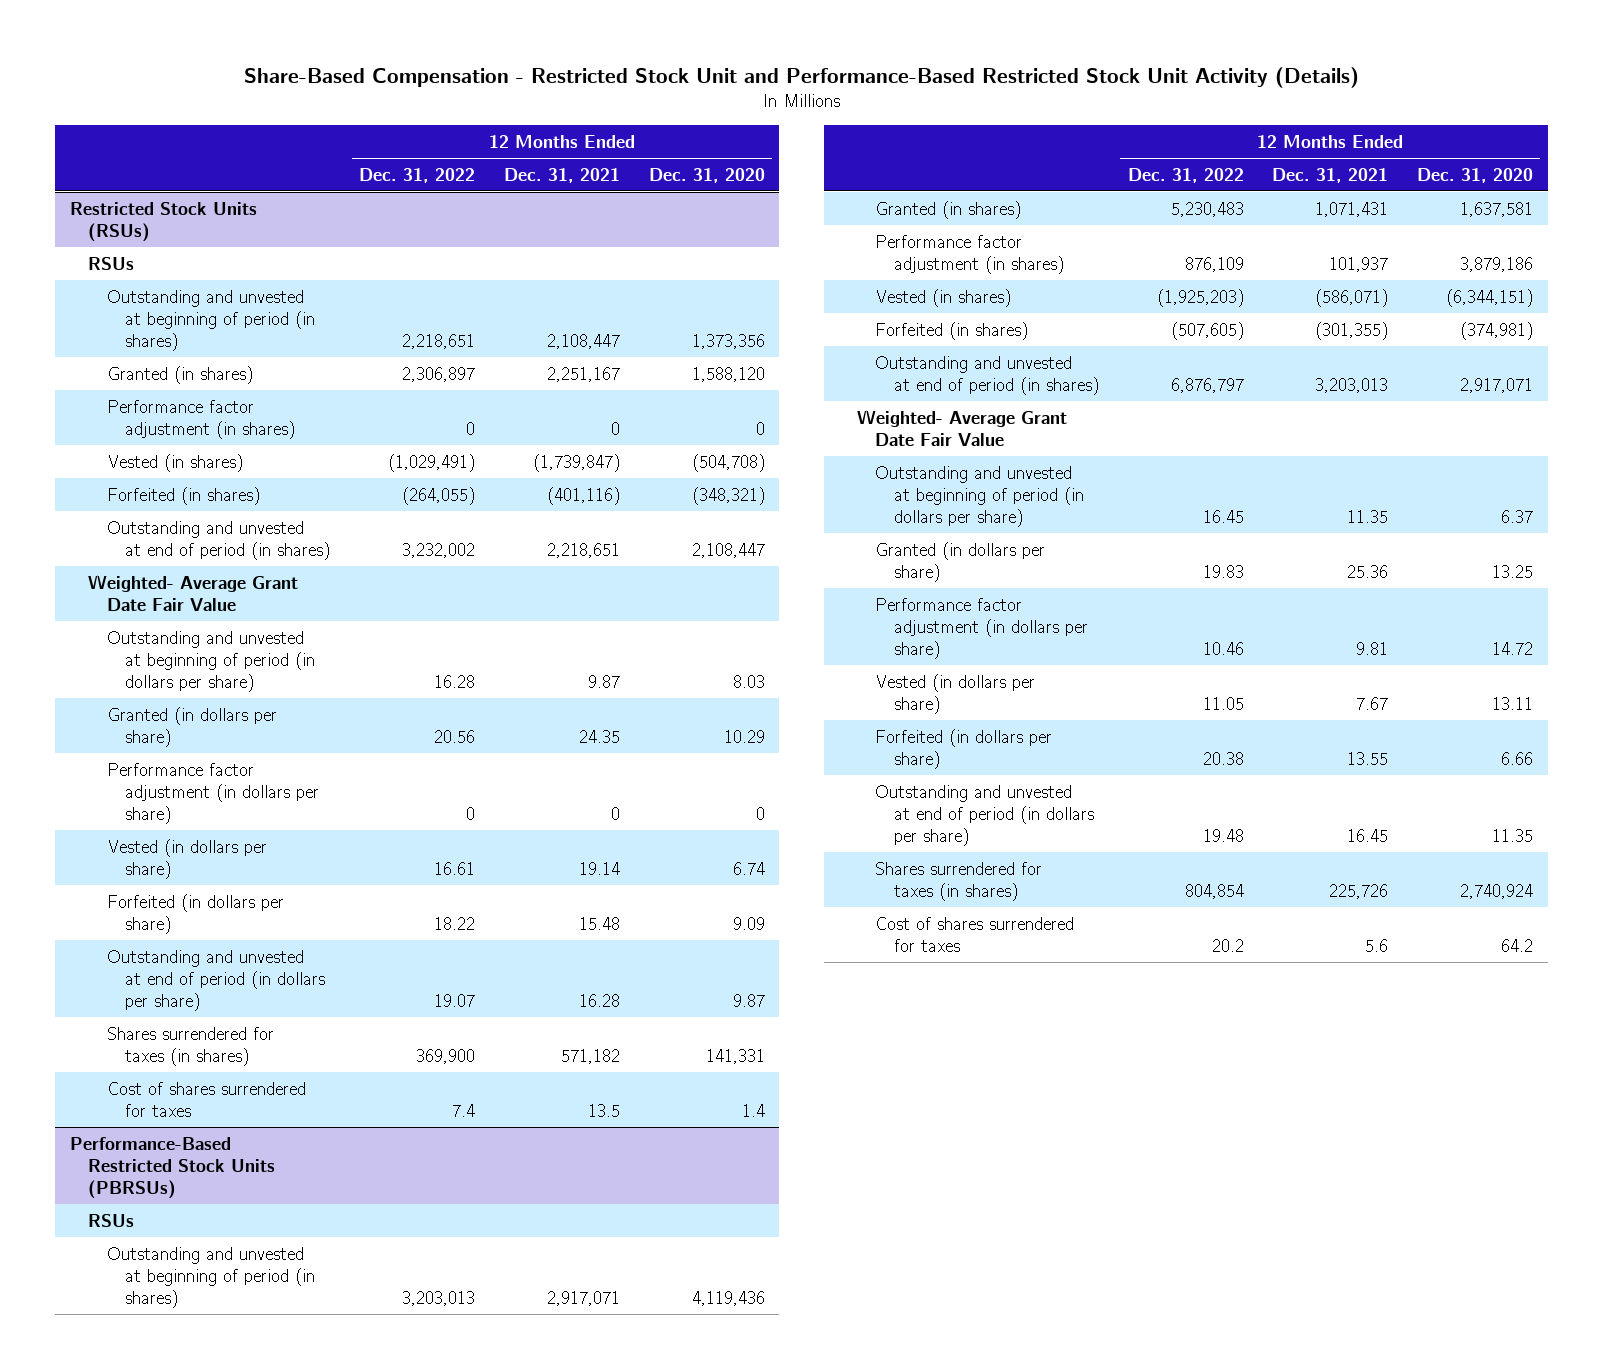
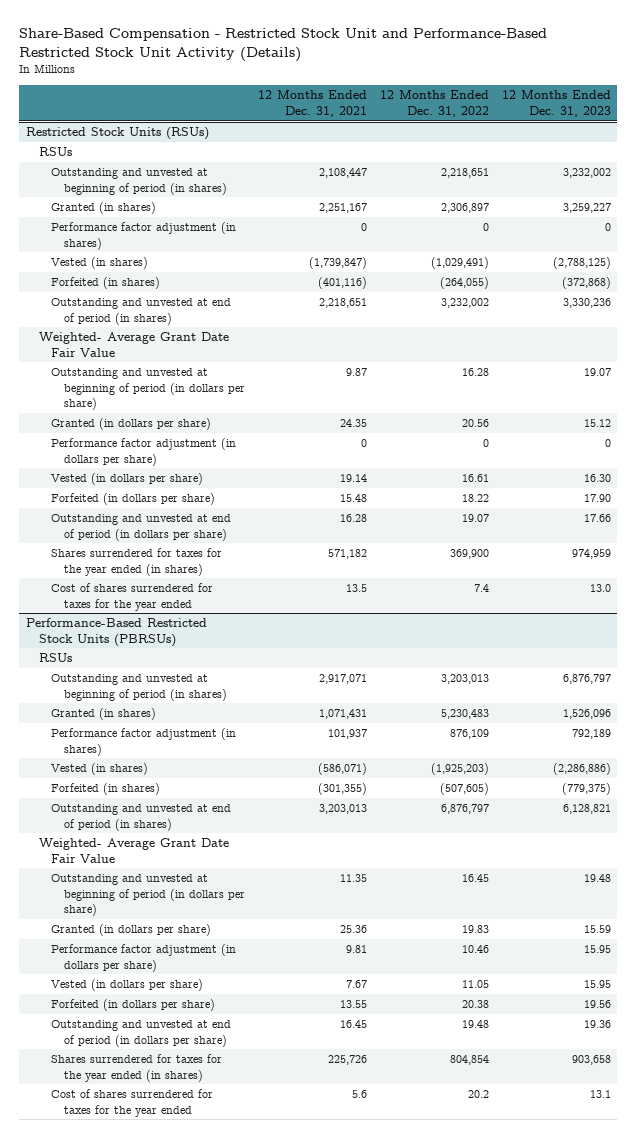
- | 12 Months Ended Dec. 31, 2022 | 12 Months Ended Dec. 31, 2021 | 12 Months Ended Dec. 31, 2020
+ | 12 Months Ended Dec. 31, 2021 | 12 Months Ended Dec. 31, 2022 | 12 Months Ended Dec. 31, 2023
@ Restricted Stock Units (RSUs)
- Shares surrendered for taxes (in shares) | 369,900 | 571,182 | 141,331
- Cost of shares surrendered for taxes | 7.4 | 13.5 | 1.4
+ Shares surrendered for taxes for the year ended (in shares) | 571,182 | 369,900 | 974,959
+ Cost of shares surrendered for taxes for the year ended | 13.5 | 7.4 | 13.0
@ Performance-Based Restricted Stock Units (PBRSUs)
- Shares surrendered for taxes (in shares) | 804,854 | 225,726 | 2,740,924
- Cost of shares surrendered for taxes | 20.2 | 5.6 | 64.2
+ Shares surrendered for taxes for the year ended (in shares) | 225,726 | 804,854 | 903,658
+ Cost of shares surrendered for taxes for the year ended | 5.6 | 20.2 | 13.1

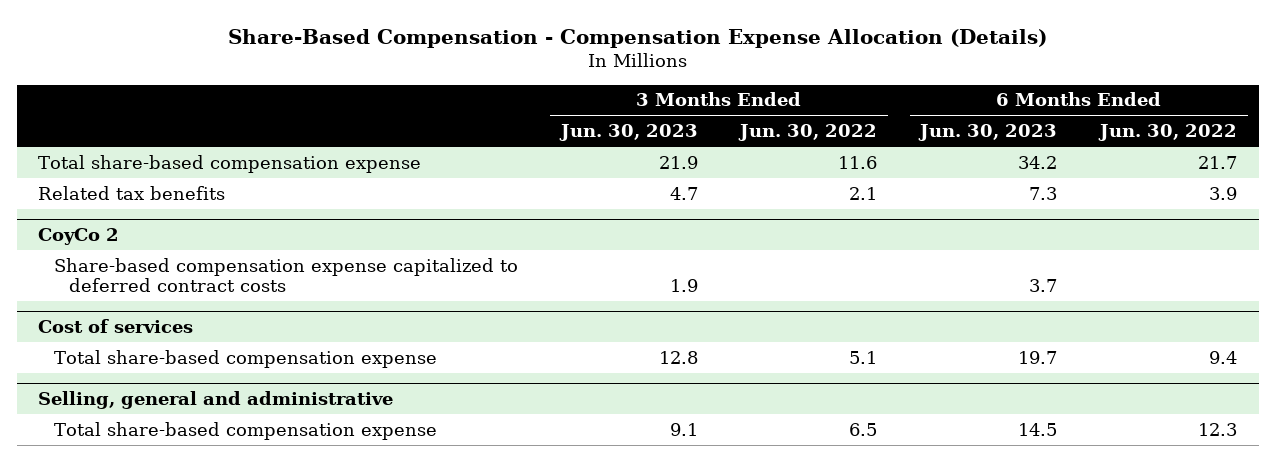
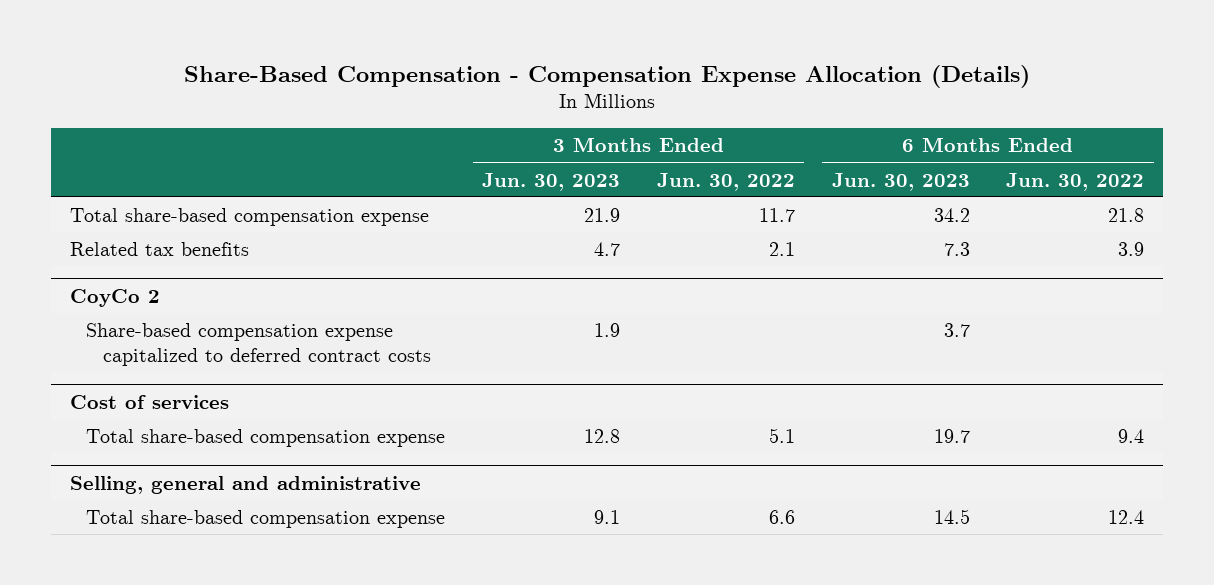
- Total share-based compensation expense | 21.9 | 11.6 | 34.2 | 21.7
+ Total share-based compensation expense | 21.9 | 11.7 | 34.2 | 21.8
@ Selling, general and administrative
- Total share-based compensation expense | 9.1 | 6.5 | 14.5 | 12.3
+ Total share-based compensation expense | 9.1 | 6.6 | 14.5 | 12.4

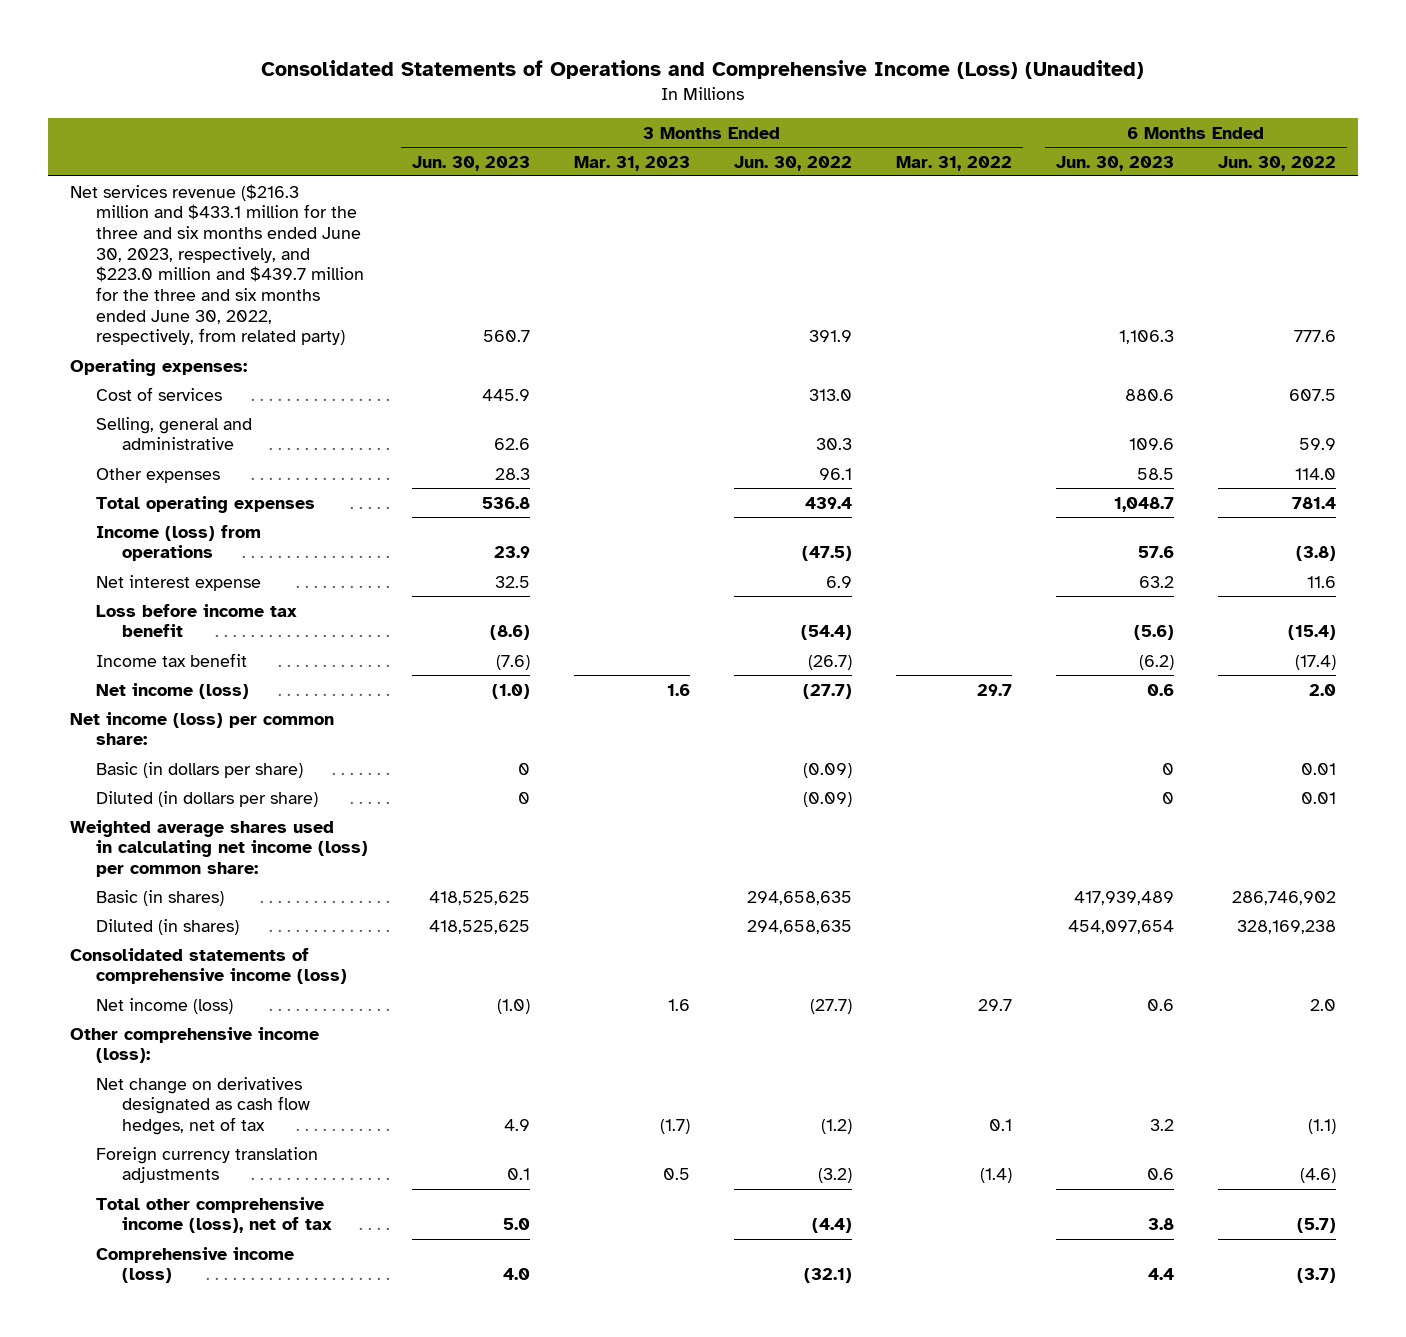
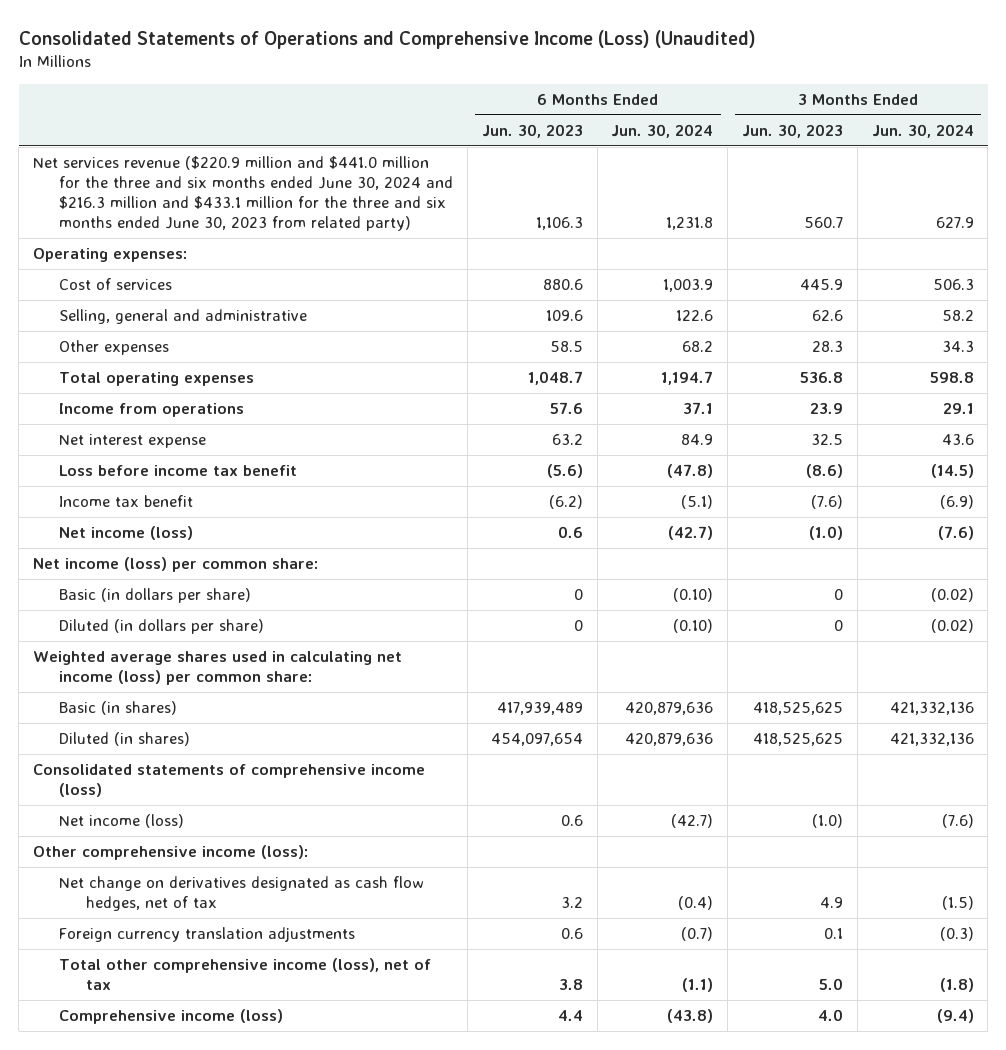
- | 3 Months Ended Jun. 30, 2023 | 3 Months Ended Mar. 31, 2023 | 3 Months Ended Jun. 30, 2022 | 3 Months Ended Mar. 31, 2022 | 6 Months Ended Jun. 30, 2023 | 6 Months Ended Jun. 30, 2022
+ | 6 Months Ended Jun. 30, 2023 | 6 Months Ended Jun. 30, 2024 | 3 Months Ended Jun. 30, 2023 | 3 Months Ended Jun. 30, 2024
- Net services revenue ($216.3 million and $433.1 million for the three and six months ended June 30, 2023, respectively, and $223.0 million and $439.7 million for the three and six months ended June 30, 2022, respectively, from related party) | 560.7 | | 391.9 | | 1,106.3 | 777.6
+ Net services revenue ($220.9 million and $441.0 million for the three and six months ended June 30, 2024 and $216.3 million and $433.1 million for the three and six months ended June 30, 2023 from related party) | 1,106.3 | 1,231.8 | 560.7 | 627.9
- Income (loss) from operations | 23.9 | | (47.5) | | 57.6 | (3.8)
+ Income from operations | 57.6 | 37.1 | 23.9 | 29.1

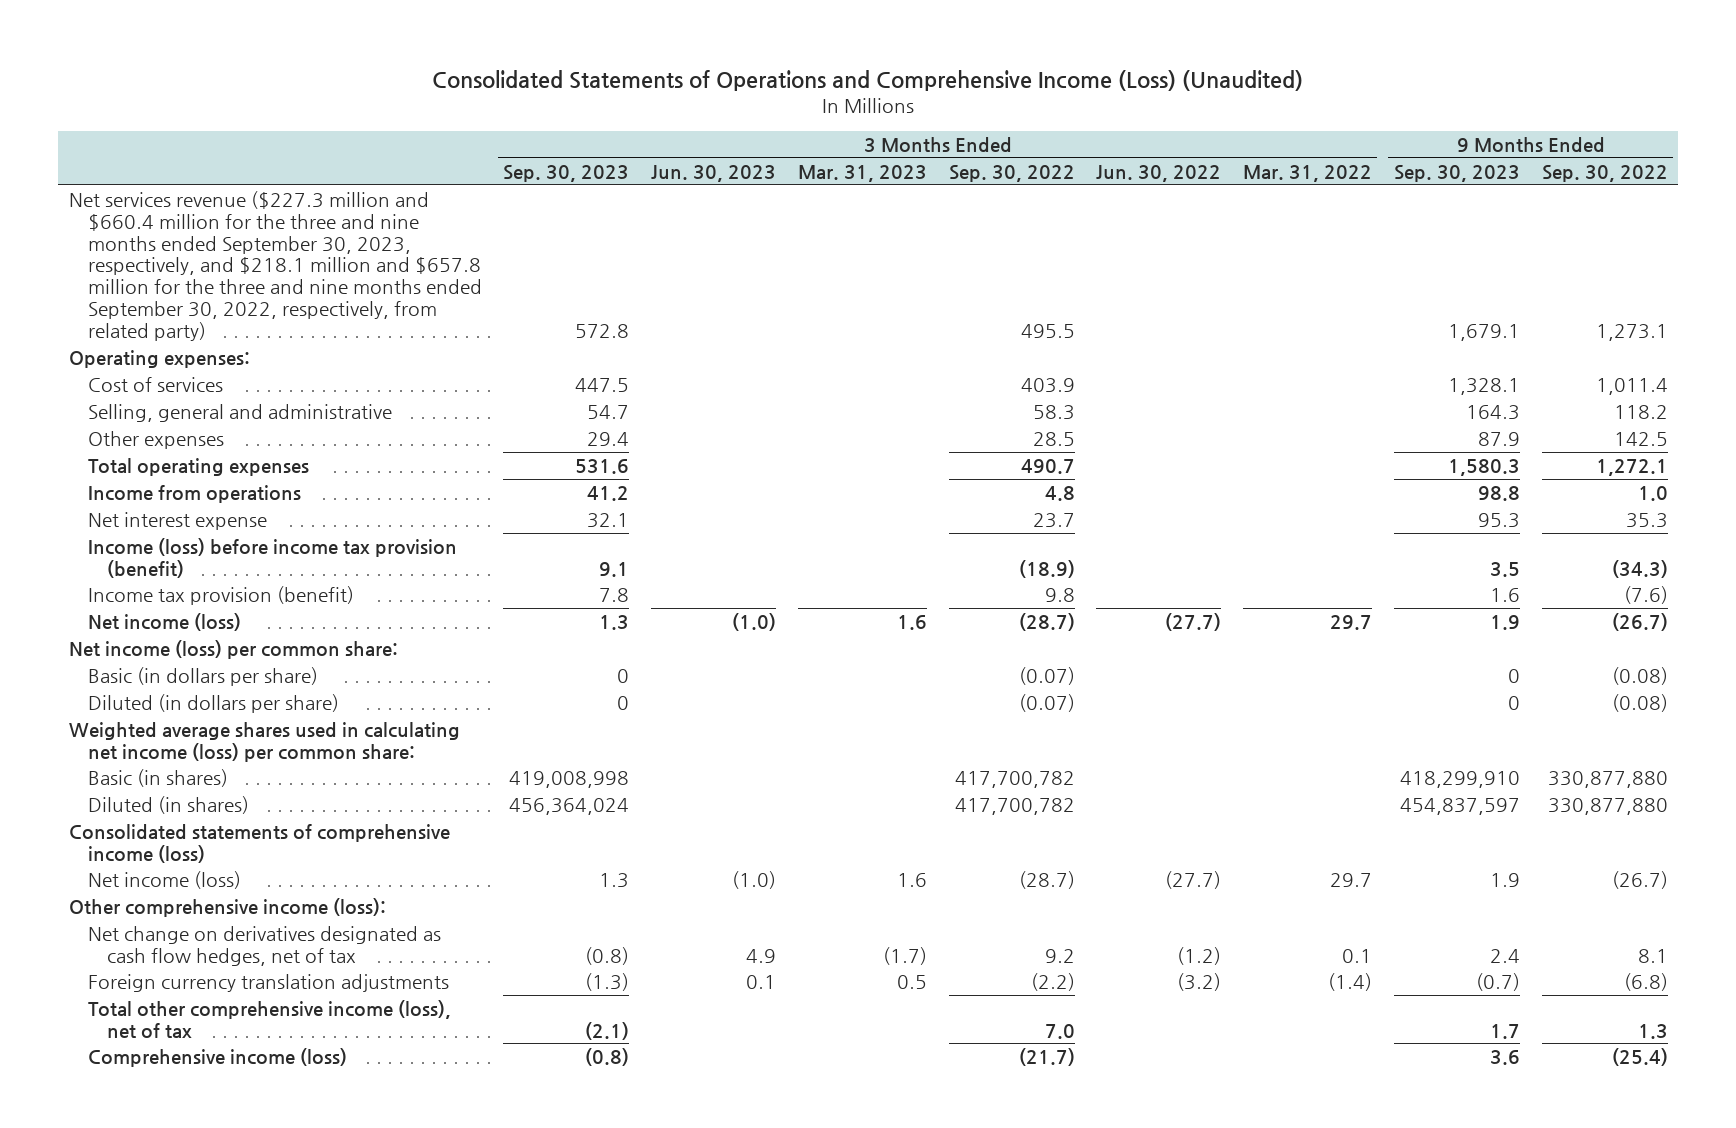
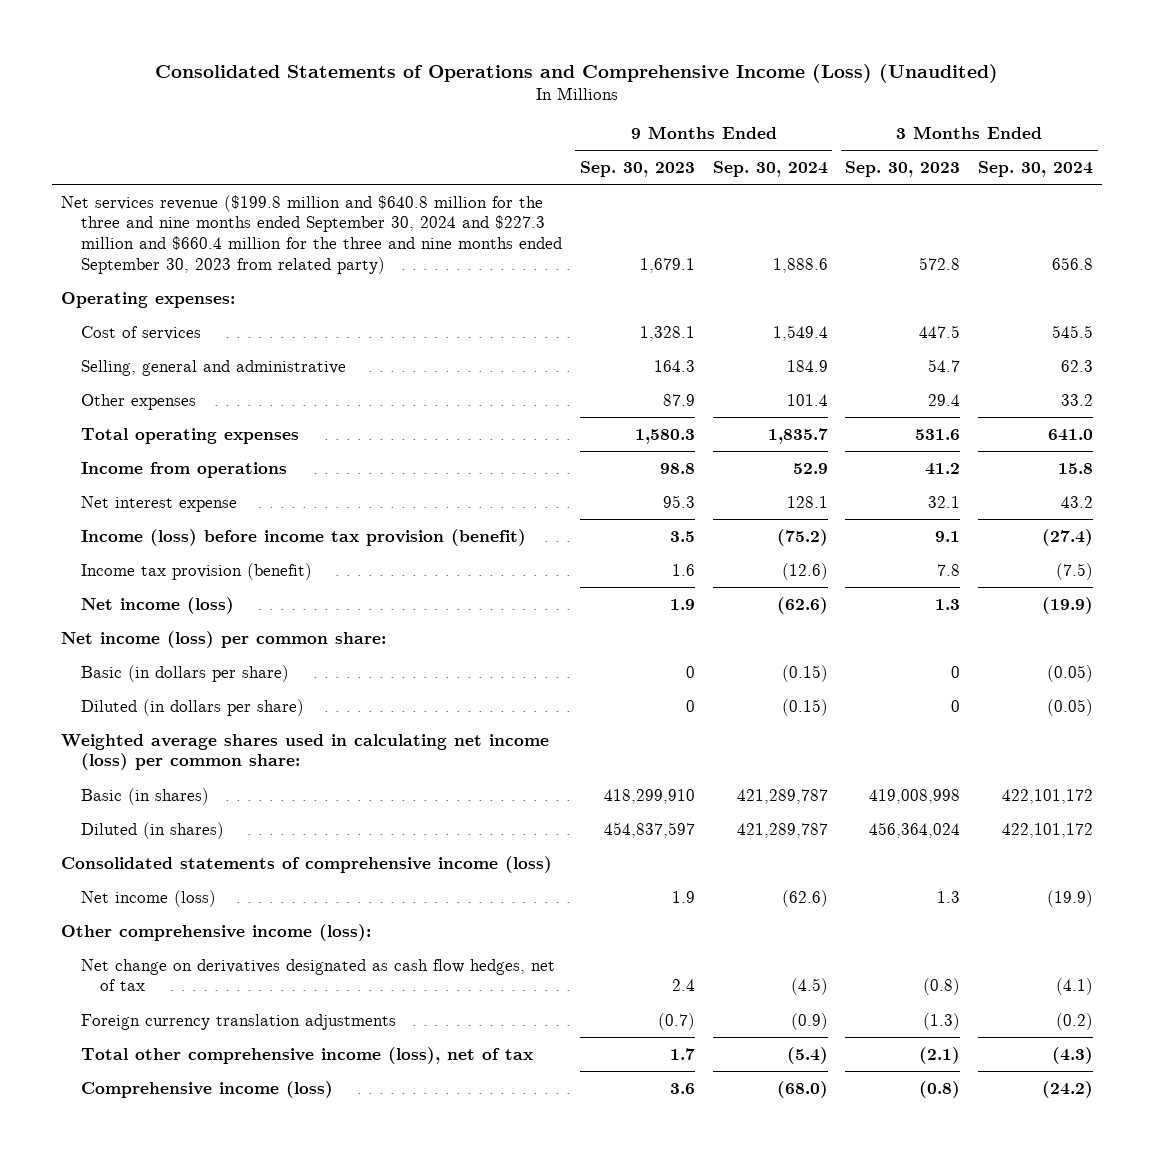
- | 3 Months Ended Sep. 30, 2023 | 3 Months Ended Jun. 30, 2023 | 3 Months Ended Mar. 31, 2023 | 3 Months Ended Sep. 30, 2022 | 3 Months Ended Jun. 30, 2022 | 3 Months Ended Mar. 31, 2022 | 9 Months Ended Sep. 30, 2023 | 9 Months Ended Sep. 30, 2022
+ | 9 Months Ended Sep. 30, 2023 | 9 Months Ended Sep. 30, 2024 | 3 Months Ended Sep. 30, 2023 | 3 Months Ended Sep. 30, 2024
- Net services revenue ($227.3 million and $660.4 million for the three and nine months ended September 30, 2023, respectively, and $218.1 million and $657.8 million for the three and nine months ended September 30, 2022, respectively, from related party) | 572.8 | | | 495.5 | | | 1,679.1 | 1,273.1
+ Net services revenue ($199.8 million and $640.8 million for the three and nine months ended September 30, 2024 and $227.3 million and $660.4 million for the three and nine months ended September 30, 2023 from related party) | 1,679.1 | 1,888.6 | 572.8 | 656.8

